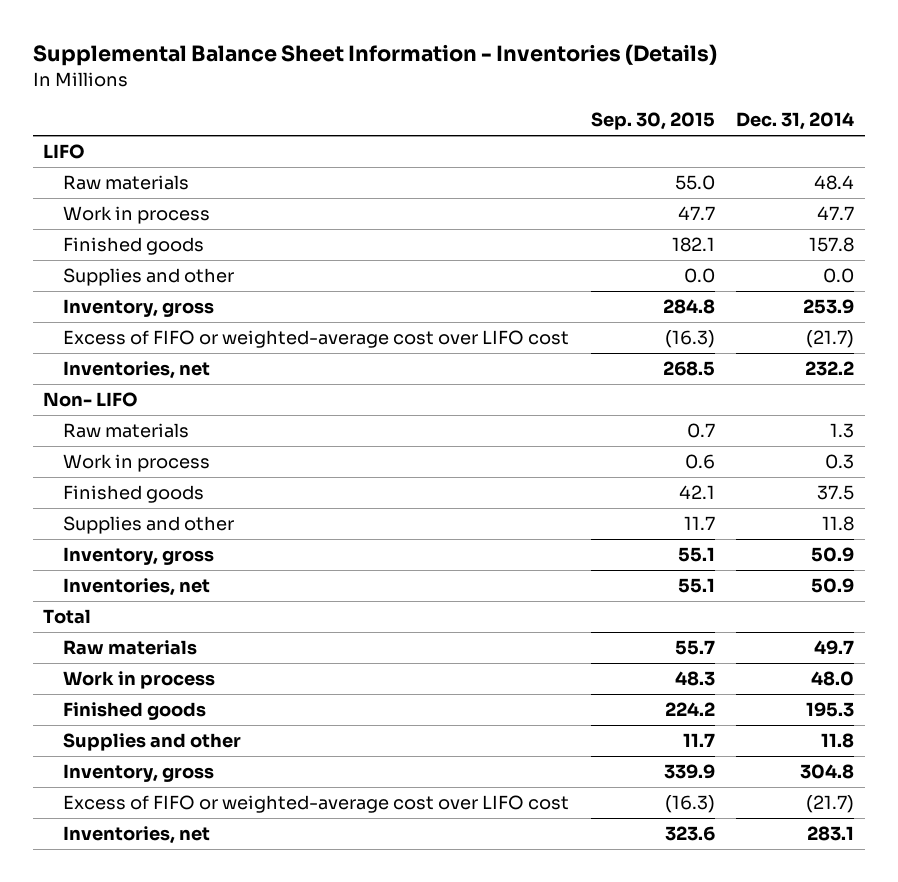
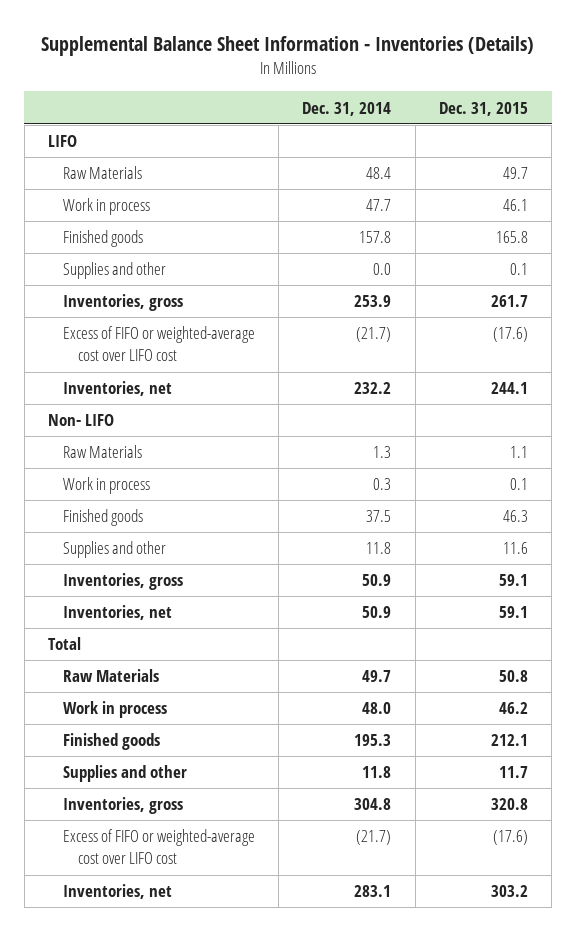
- | Sep. 30, 2015 | Dec. 31, 2014
+ | Dec. 31, 2014 | Dec. 31, 2015
- Raw materials | 55.0 | 48.4
+ Raw Materials | 48.4 | 49.7
- Inventory, gross | 284.8 | 253.9
+ Inventories, gross | 253.9 | 261.7
- Raw materials | 0.7 | 1.3
+ Raw Materials | 1.3 | 1.1
- Inventory, gross | 55.1 | 50.9
+ Inventories, gross | 50.9 | 59.1
- Raw materials | 55.7 | 49.7
+ Raw Materials | 49.7 | 50.8
- Inventory, gross | 339.9 | 304.8
+ Inventories, gross | 304.8 | 320.8

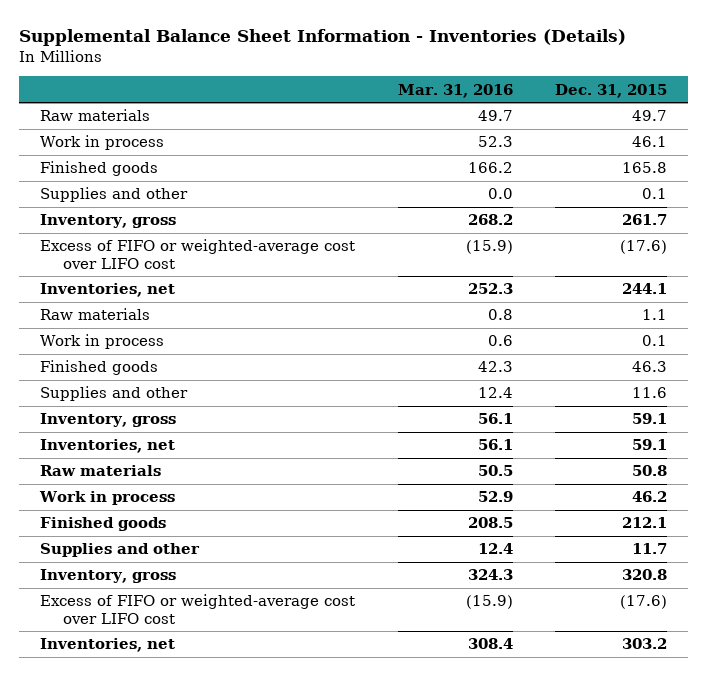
- | Dec. 31, 2014 | Dec. 31, 2015
+ | Mar. 31, 2016 | Dec. 31, 2015
- LIFO
- Raw Materials | 48.4 | 49.7
+ Raw materials | 49.7 | 49.7
- Inventories, gross | 253.9 | 261.7
+ Inventory, gross | 268.2 | 261.7
- Non- LIFO
- Raw Materials | 1.3 | 1.1
+ Raw materials | 0.8 | 1.1
- Inventories, gross | 50.9 | 59.1
+ Inventory, gross | 56.1 | 59.1
- Total
- Raw Materials | 49.7 | 50.8
+ Raw materials | 50.5 | 50.8
- Inventories, gross | 304.8 | 320.8
+ Inventory, gross | 324.3 | 320.8

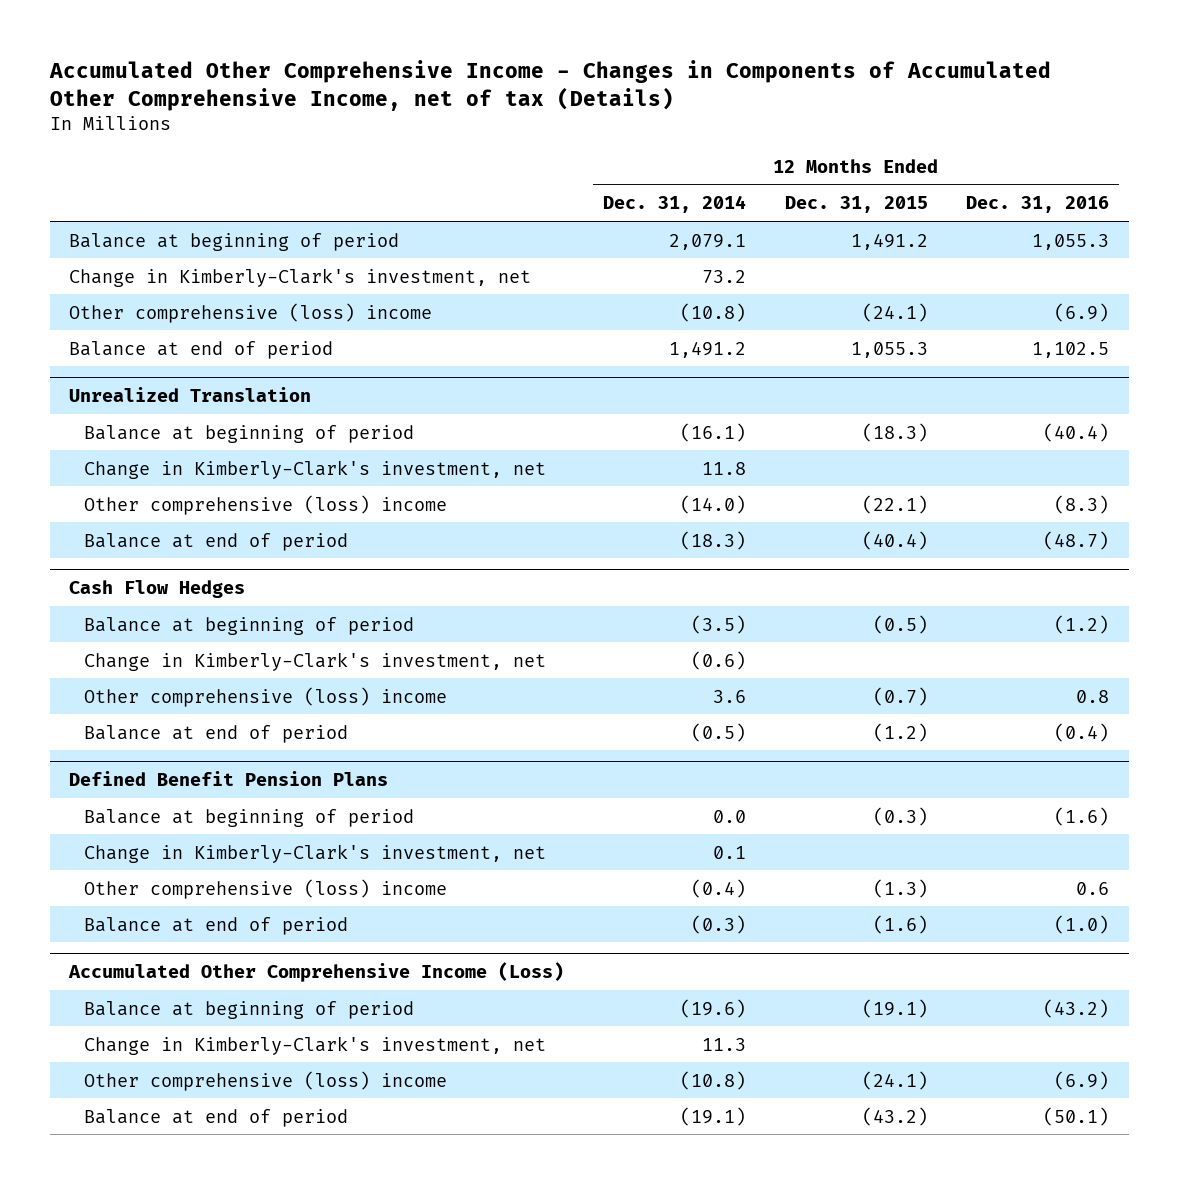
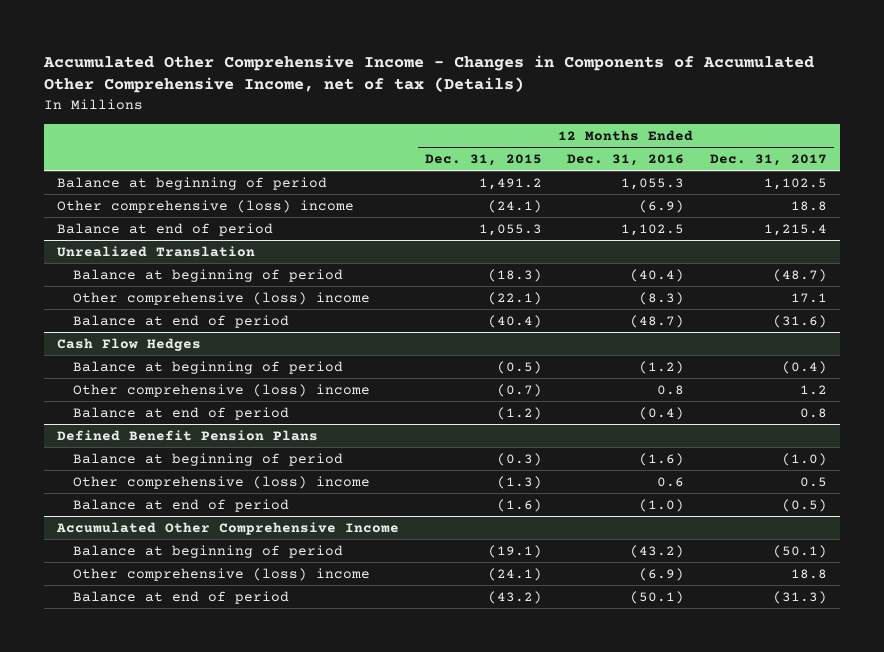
- | 12 Months Ended Dec. 31, 2014 | 12 Months Ended Dec. 31, 2015 | 12 Months Ended Dec. 31, 2016
+ | 12 Months Ended Dec. 31, 2015 | 12 Months Ended Dec. 31, 2016 | 12 Months Ended Dec. 31, 2017
- Change in Kimberly-Clark's investment, net | 73.2 | |
@ Unrealized Translation
- Change in Kimberly-Clark's investment, net | 11.8 | |
@ Cash Flow Hedges
- Change in Kimberly-Clark's investment, net | (0.6) | |
@ Defined Benefit Pension Plans
- Change in Kimberly-Clark's investment, net | 0.1 | |
- Accumulated Other Comprehensive Income (Loss)
+ Accumulated Other Comprehensive Income
- Change in Kimberly-Clark's investment, net | 11.3 | |

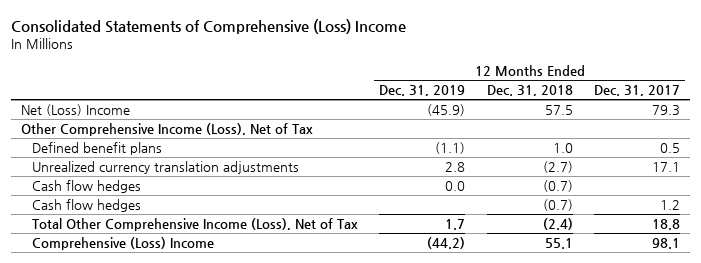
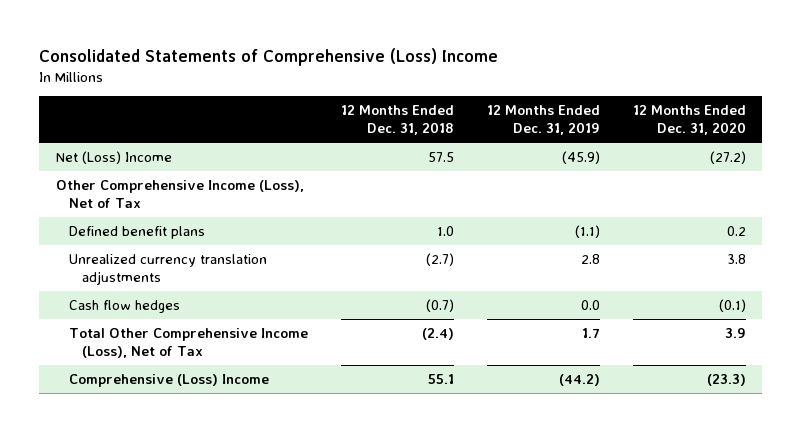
- | 12 Months Ended Dec. 31, 2019 | 12 Months Ended Dec. 31, 2018 | 12 Months Ended Dec. 31, 2017
+ | 12 Months Ended Dec. 31, 2018 | 12 Months Ended Dec. 31, 2019 | 12 Months Ended Dec. 31, 2020
- Cash flow hedges | | (0.7) | 1.2

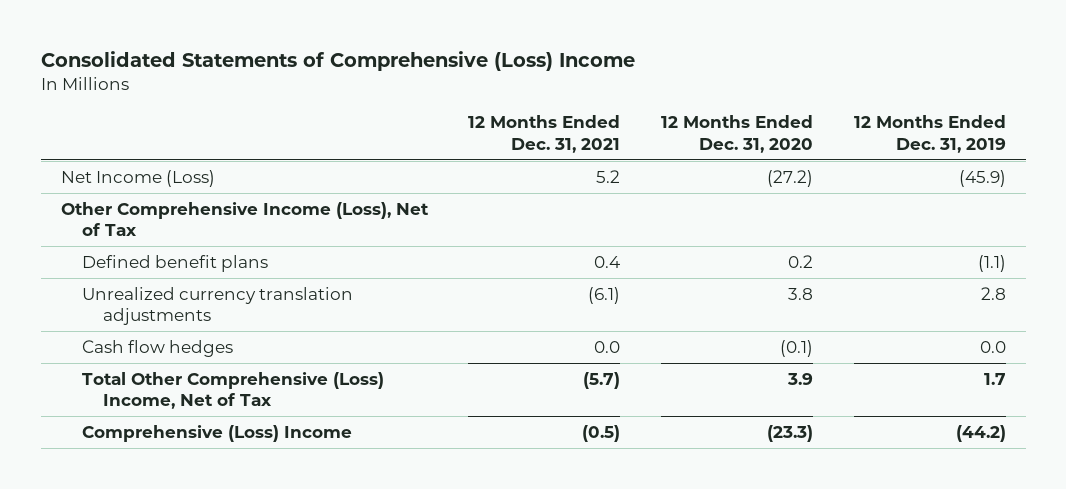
- | 12 Months Ended Dec. 31, 2018 | 12 Months Ended Dec. 31, 2019 | 12 Months Ended Dec. 31, 2020
+ | 12 Months Ended Dec. 31, 2021 | 12 Months Ended Dec. 31, 2020 | 12 Months Ended Dec. 31, 2019
- Net (Loss) Income | 57.5 | (45.9) | (27.2)
+ Net Income (Loss) | 5.2 | (27.2) | (45.9)
- Total Other Comprehensive Income (Loss), Net of Tax | (2.4) | 1.7 | 3.9
+ Total Other Comprehensive (Loss) Income, Net of Tax | (5.7) | 3.9 | 1.7

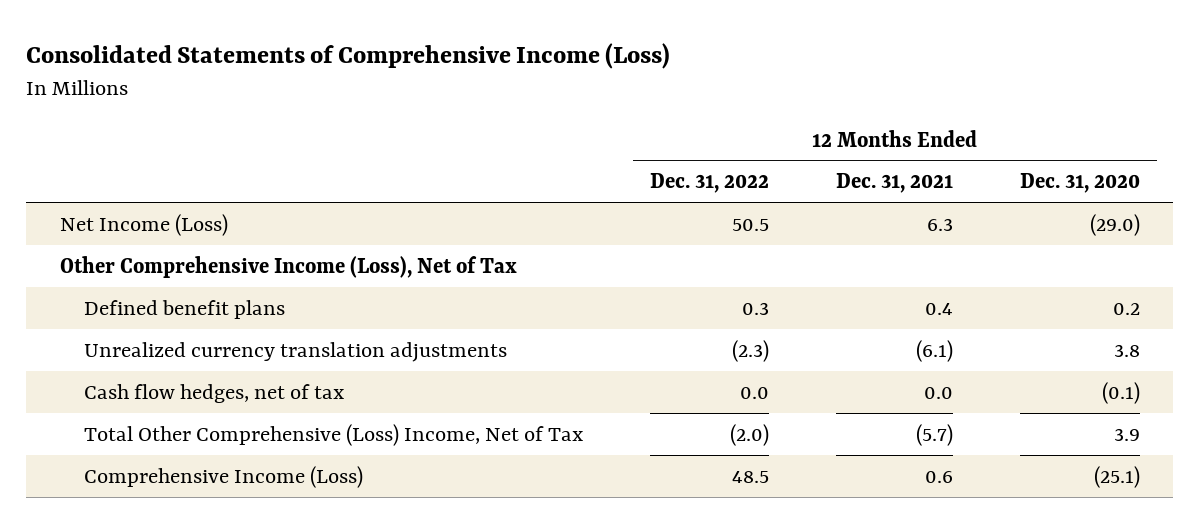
- Consolidated Statements of Comprehensive (Loss) Income
+ Consolidated Statements of Comprehensive Income (Loss)
- | 12 Months Ended Dec. 31, 2021 | 12 Months Ended Dec. 31, 2020 | 12 Months Ended Dec. 31, 2019
+ | 12 Months Ended Dec. 31, 2022 | 12 Months Ended Dec. 31, 2021 | 12 Months Ended Dec. 31, 2020
- Net Income (Loss) | 5.2 | (27.2) | (45.9)
+ Net Income (Loss) | 50.5 | 6.3 | (29.0)
- Cash flow hedges | 0.0 | (0.1) | 0.0
+ Cash flow hedges, net of tax | 0.0 | 0.0 | (0.1)
- Comprehensive (Loss) Income | (0.5) | (23.3) | (44.2)
+ Comprehensive Income (Loss) | 48.5 | 0.6 | (25.1)

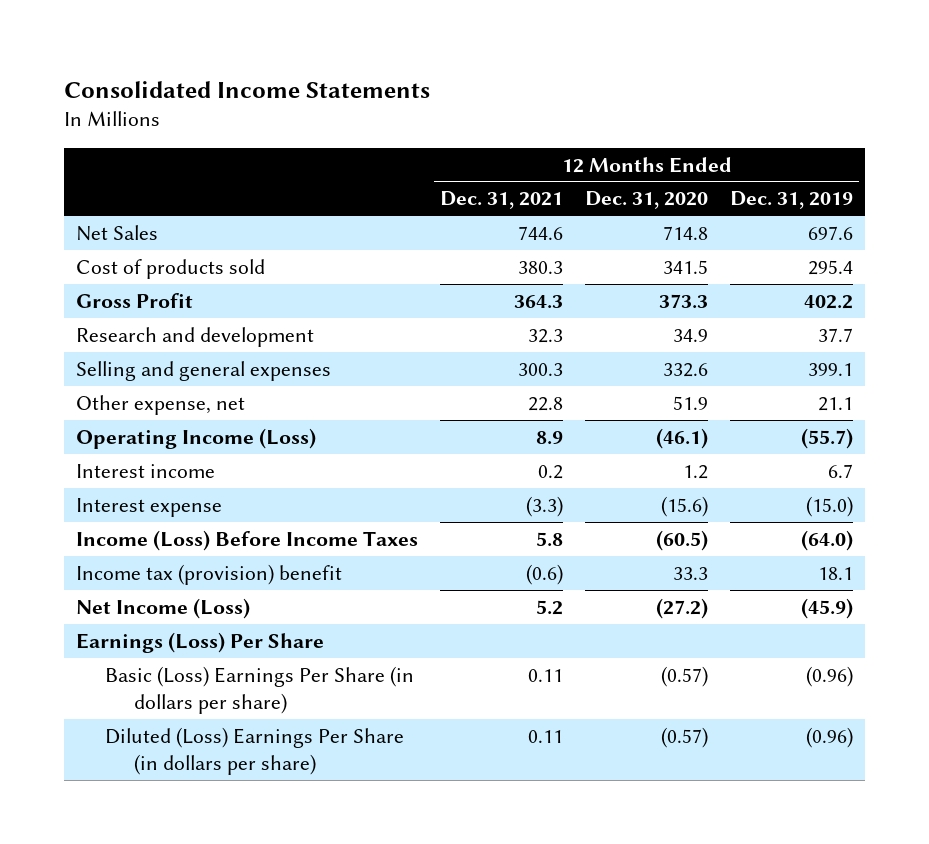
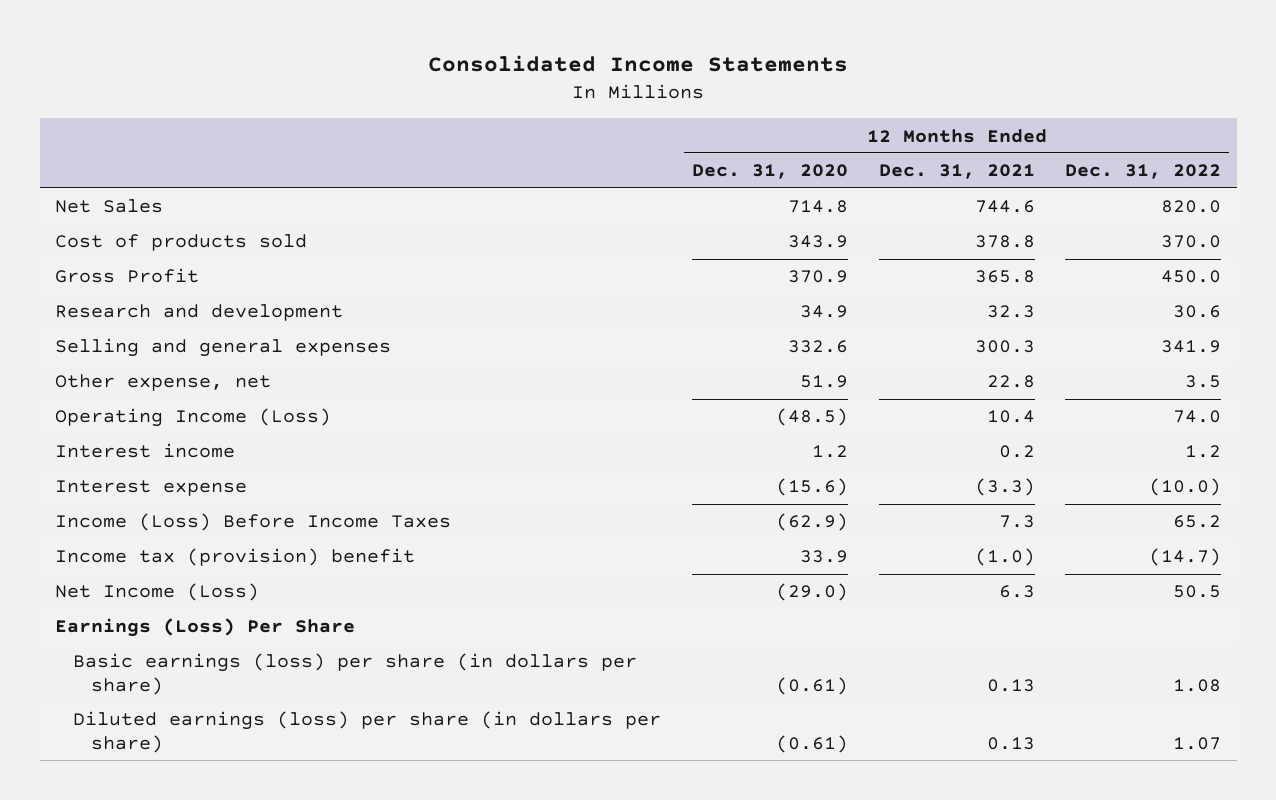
- | 12 Months Ended Dec. 31, 2021 | 12 Months Ended Dec. 31, 2020 | 12 Months Ended Dec. 31, 2019
+ | 12 Months Ended Dec. 31, 2020 | 12 Months Ended Dec. 31, 2021 | 12 Months Ended Dec. 31, 2022
- Cost of products sold | 380.3 | 341.5 | 295.4
- Gross Profit | 364.3 | 373.3 | 402.2
+ Cost of products sold | 343.9 | 378.8 | 370.0
+ Gross Profit | 370.9 | 365.8 | 450.0
- Operating Income (Loss) | 8.9 | (46.1) | (55.7)
+ Operating Income (Loss) | (48.5) | 10.4 | 74.0
- Income (Loss) Before Income Taxes | 5.8 | (60.5) | (64.0)
- Income tax (provision) benefit | (0.6) | 33.3 | 18.1
- Net Income (Loss) | 5.2 | (27.2) | (45.9)
+ Income (Loss) Before Income Taxes | (62.9) | 7.3 | 65.2
+ Income tax (provision) benefit | 33.9 | (1.0) | (14.7)
+ Net Income (Loss) | (29.0) | 6.3 | 50.5
- Basic (Loss) Earnings Per Share (in dollars per share) | 0.11 | (0.57) | (0.96)
- Diluted (Loss) Earnings Per Share (in dollars per share) | 0.11 | (0.57) | (0.96)
+ Basic earnings (loss) per share (in dollars per share) | (0.61) | 0.13 | 1.08
+ Diluted earnings (loss) per share (in dollars per share) | (0.61) | 0.13 | 1.07

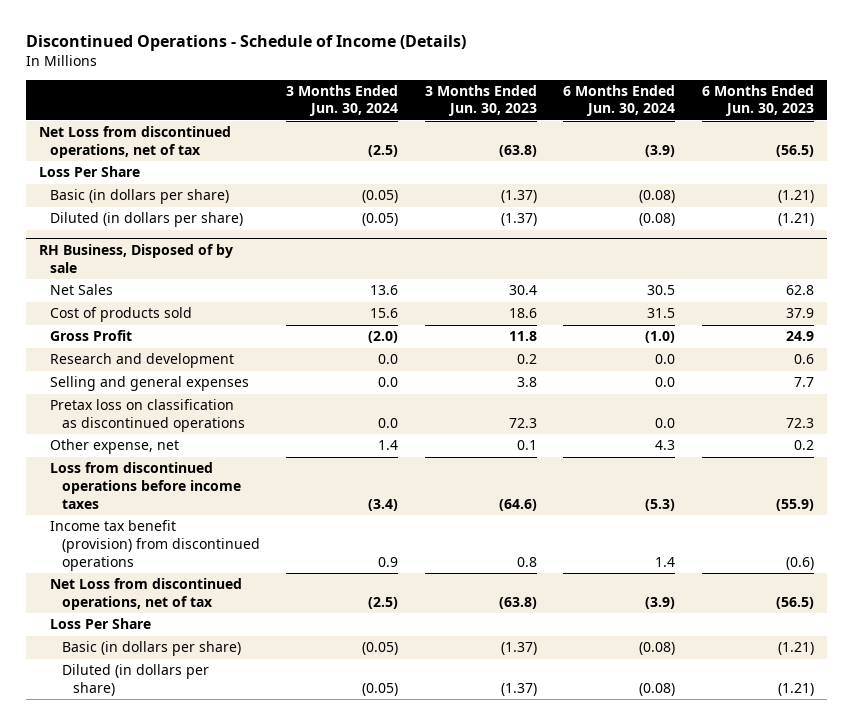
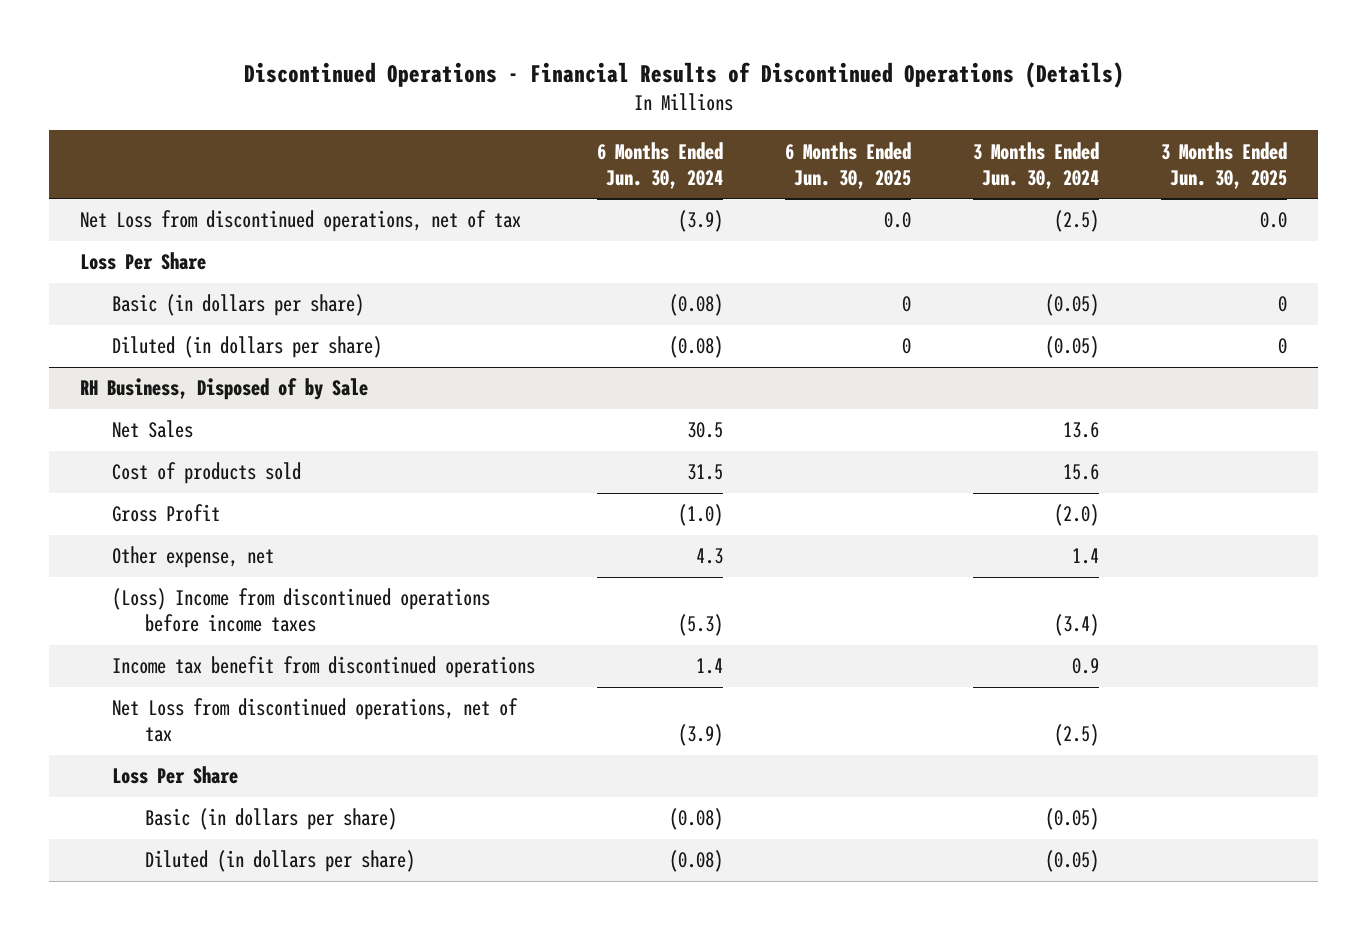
- Discontinued Operations - Schedule of Income (Details)
+ Discontinued Operations - Financial Results of Discontinued Operations (Details)
- | 3 Months Ended Jun. 30, 2024 | 3 Months Ended Jun. 30, 2023 | 6 Months Ended Jun. 30, 2024 | 6 Months Ended Jun. 30, 2023
+ | 6 Months Ended Jun. 30, 2024 | 6 Months Ended Jun. 30, 2025 | 3 Months Ended Jun. 30, 2024 | 3 Months Ended Jun. 30, 2025
- RH Business, Disposed of by sale
+ RH Business, Disposed of by Sale
- Research and development | 0.0 | 0.2 | 0.0 | 0.6
- Selling and general expenses | 0.0 | 3.8 | 0.0 | 7.7
- Pretax loss on classification as discontinued operations | 0.0 | 72.3 | 0.0 | 72.3
- Loss from discontinued operations before income taxes | (3.4) | (64.6) | (5.3) | (55.9)
- Income tax benefit (provision) from discontinued operations | 0.9 | 0.8 | 1.4 | (0.6)
+ (Loss) Income from discontinued operations before income taxes | (5.3) | | (3.4) |
+ Income tax benefit from discontinued operations | 1.4 | | 0.9 |

